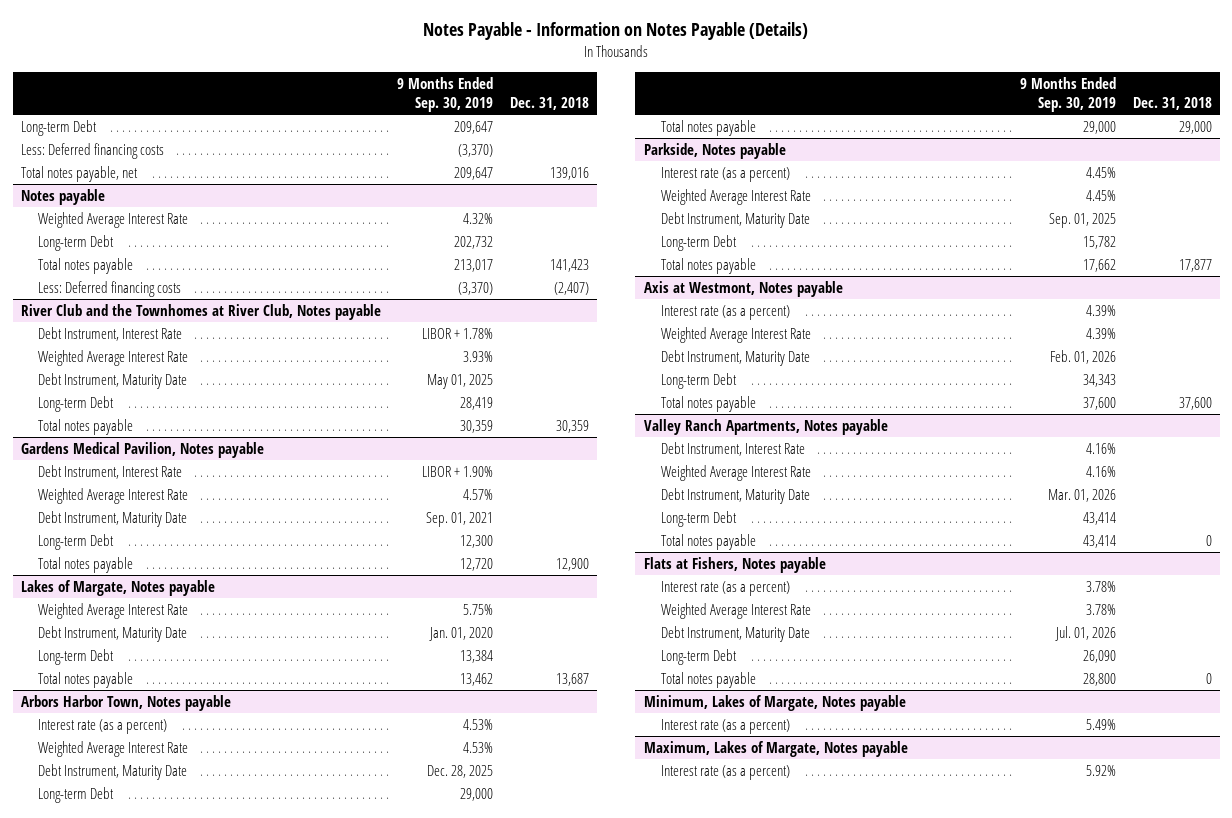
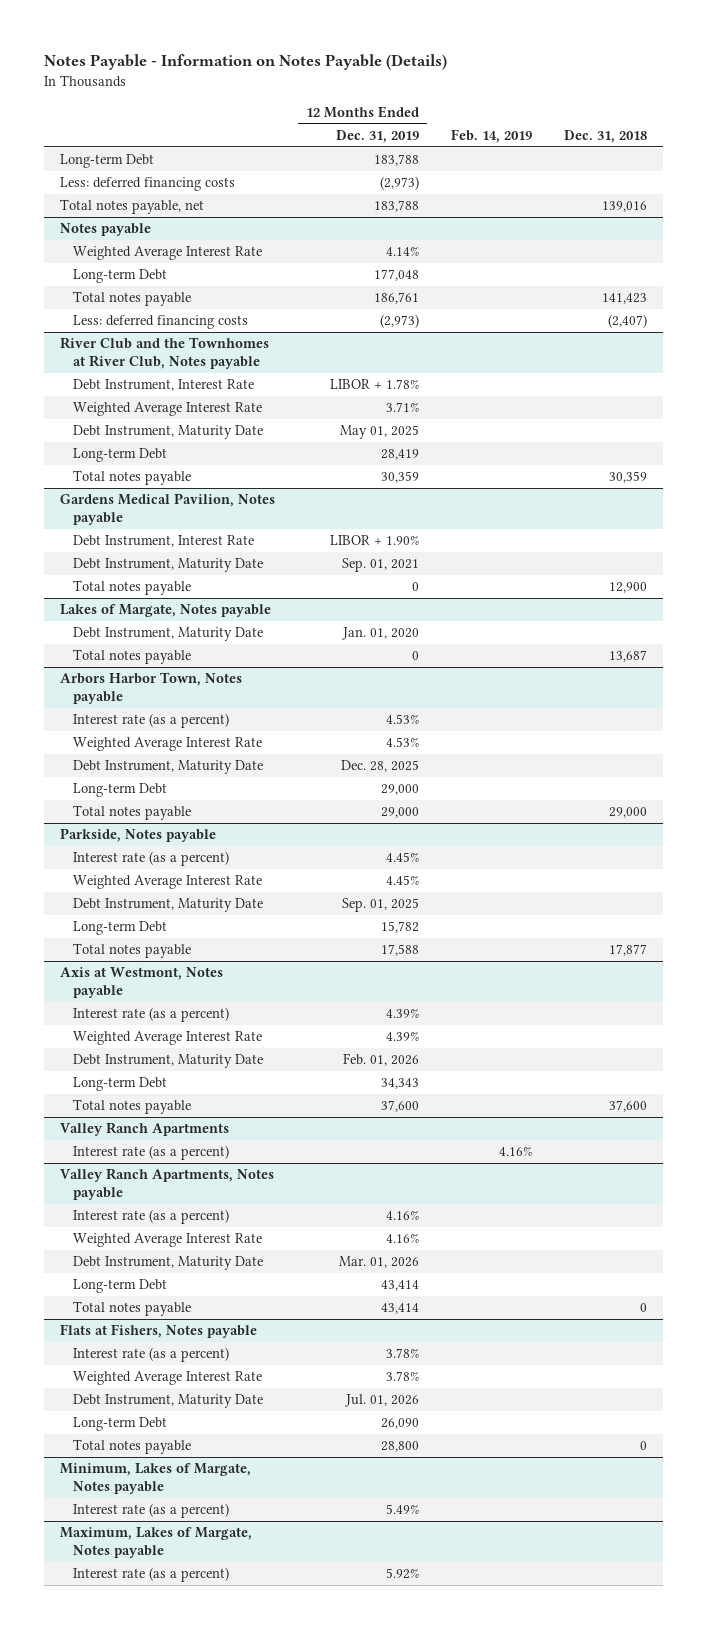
- | 9 Months Ended Sep. 30, 2019 | Dec. 31, 2018
+ | 12 Months Ended Dec. 31, 2019 | Feb. 14, 2019 | Dec. 31, 2018
- Less: Deferred financing costs | (3,370) |
+ Less: deferred financing costs | (2,973) | |
@ Notes payable
- Less: Deferred financing costs | (3,370) | (2,407)
+ Less: deferred financing costs | (2,973) | | (2,407)
@ Gardens Medical Pavilion, Notes payable
- Weighted Average Interest Rate | 4.57% |
- Long-term Debt | 12,300 |
@ Lakes of Margate, Notes payable
- Weighted Average Interest Rate | 5.75% |
- Long-term Debt | 13,384 |
+ Valley Ranch Apartments
+ Interest rate (as a percent) | | 4.16% |
@ Valley Ranch Apartments, Notes payable
- Debt Instrument, Interest Rate | 4.16% |
+ Interest rate (as a percent) | 4.16% | |

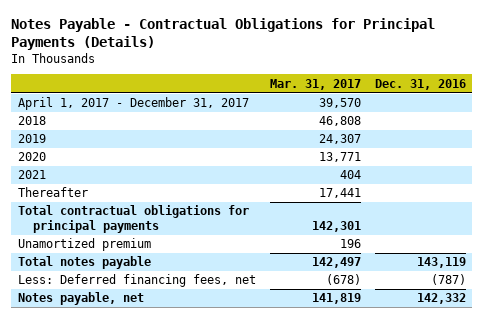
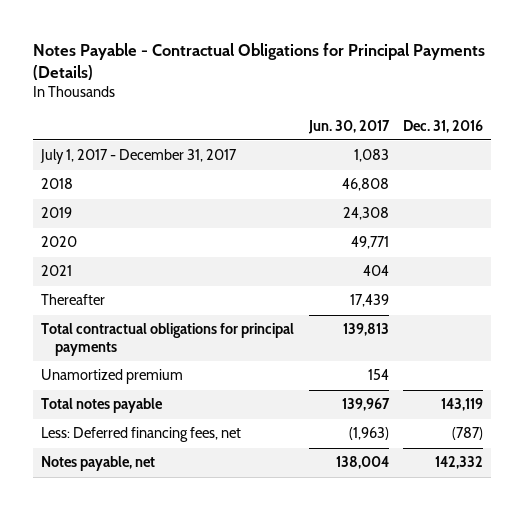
- | Mar. 31, 2017 | Dec. 31, 2016
+ | Jun. 30, 2017 | Dec. 31, 2016
- April 1, 2017 - December 31, 2017 | 39,570 |
+ July 1, 2017 - December 31, 2017 | 1,083 |

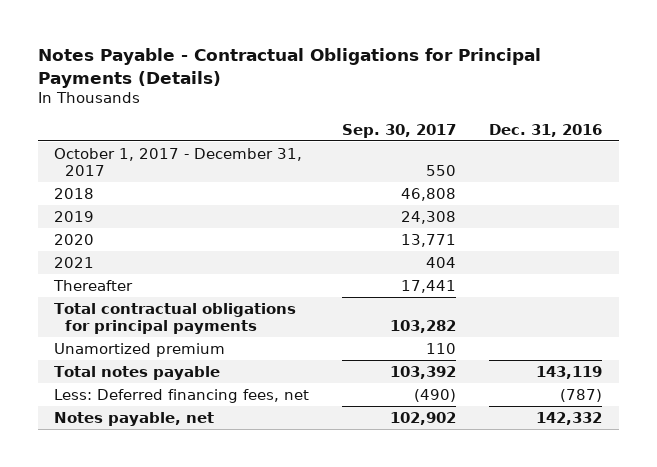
- | Jun. 30, 2017 | Dec. 31, 2016
+ | Sep. 30, 2017 | Dec. 31, 2016
- July 1, 2017 - December 31, 2017 | 1,083 |
+ October 1, 2017 - December 31, 2017 | 550 |

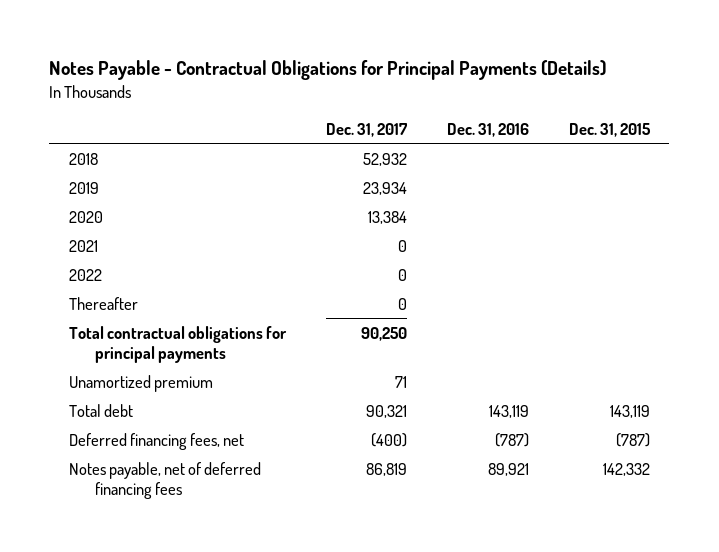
- | Sep. 30, 2017 | Dec. 31, 2016
+ | Dec. 31, 2017 | Dec. 31, 2016 | Dec. 31, 2015
- October 1, 2017 - December 31, 2017 | 550 |
+ 2022 | 0 | |
- Total notes payable | 103,392 | 143,119
- Less: Deferred financing fees, net | (490) | (787)
- Notes payable, net | 102,902 | 142,332
+ Total debt | 90,321 | 143,119 | 143,119
+ Deferred financing fees, net | (400) | (787) | (787)
+ Notes payable, net of deferred financing fees | 86,819 | 89,921 | 142,332

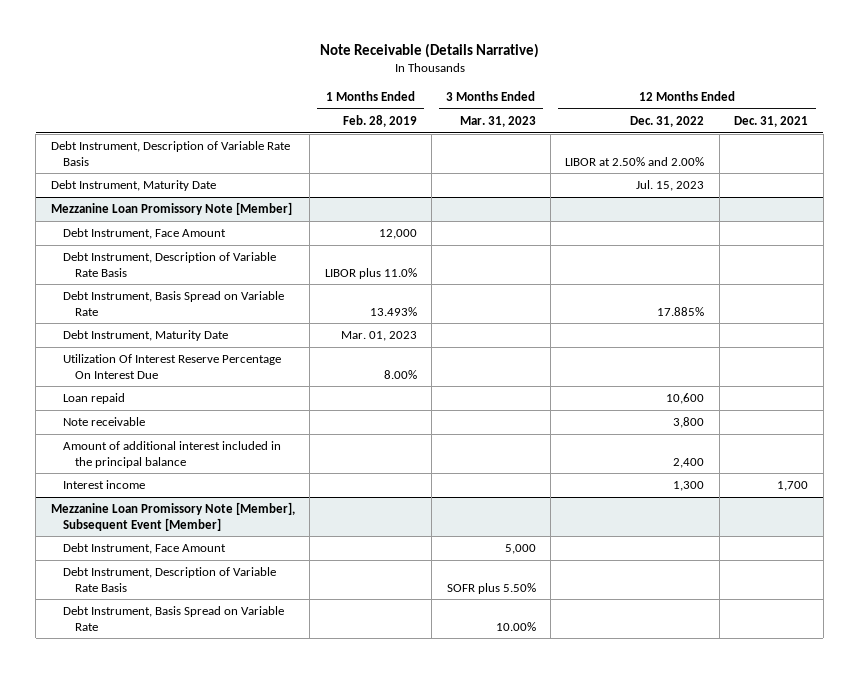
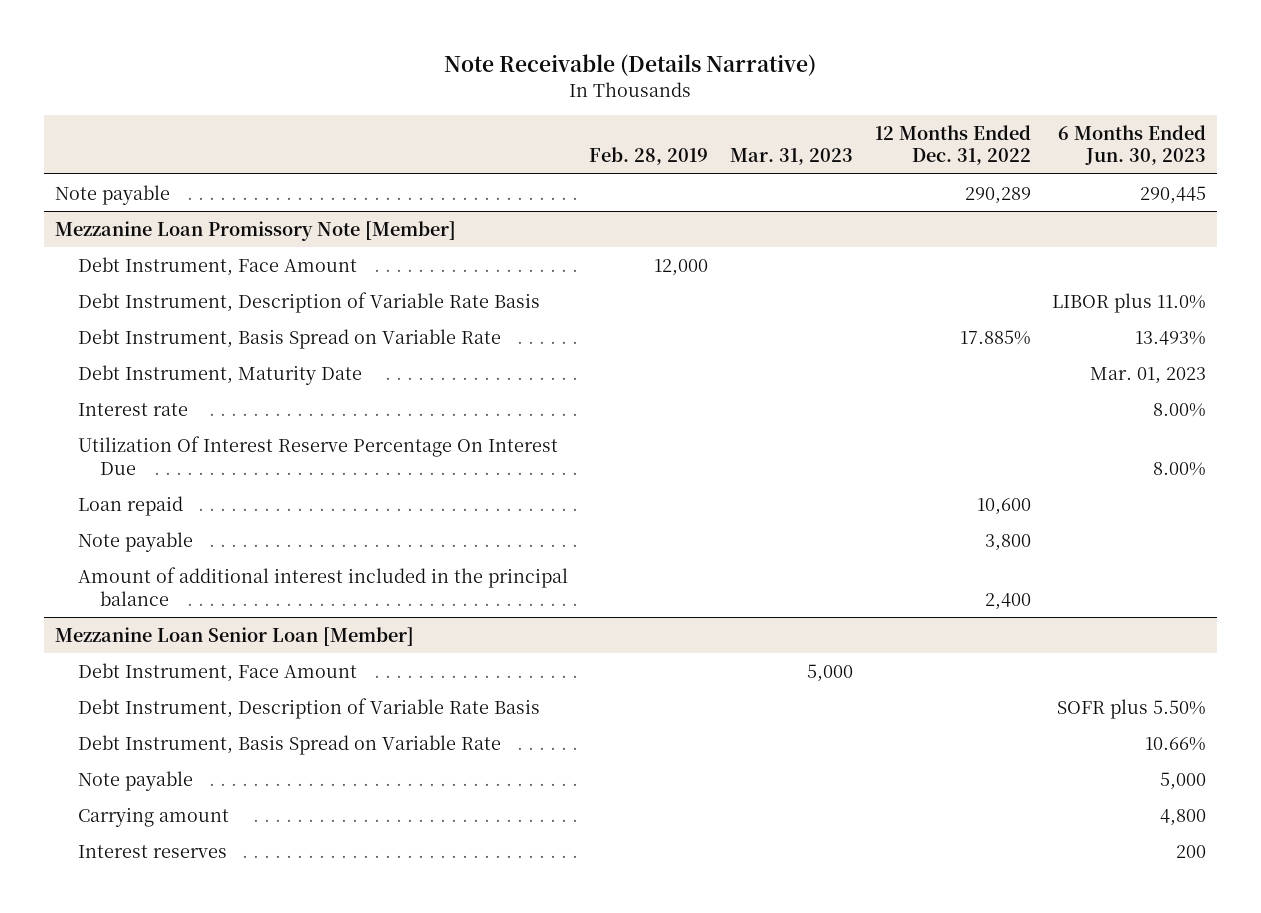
- | 1 Months Ended Feb. 28, 2019 | 3 Months Ended Mar. 31, 2023 | 12 Months Ended Dec. 31, 2022 | 12 Months Ended Dec. 31, 2021
+ | Feb. 28, 2019 | Mar. 31, 2023 | 12 Months Ended Dec. 31, 2022 | 6 Months Ended Jun. 30, 2023
- Debt Instrument, Description of Variable Rate Basis | | | LIBOR at 2.50% and 2.00% |
- Debt Instrument, Maturity Date | | | Jul. 15, 2023 |
+ Note payable | | | 290,289 | 290,445
@ Mezzanine Loan Promissory Note [Member]
+ Interest rate | | | | 8.00%
- Note receivable | | | 3,800 |
+ Note payable | | | 3,800 |
- Interest income | | | 1,300 | 1,700
- Mezzanine Loan Promissory Note [Member], Subsequent Event [Member]
- Debt Instrument, Face Amount | | 5,000 | |
- Debt Instrument, Description of Variable Rate Basis | | SOFR plus 5.50% | |
- Debt Instrument, Basis Spread on Variable Rate | | 10.00% | |
+ Mezzanine Loan Senior Loan [Member]
+ Debt Instrument, Face Amount | | 5,000 | |
+ Debt Instrument, Description of Variable Rate Basis | | | | SOFR plus 5.50%
+ Debt Instrument, Basis Spread on Variable Rate | | | | 10.66%
+ Note payable | | | | 5,000
+ Carrying amount | | | | 4,800
+ Interest reserves | | | | 200

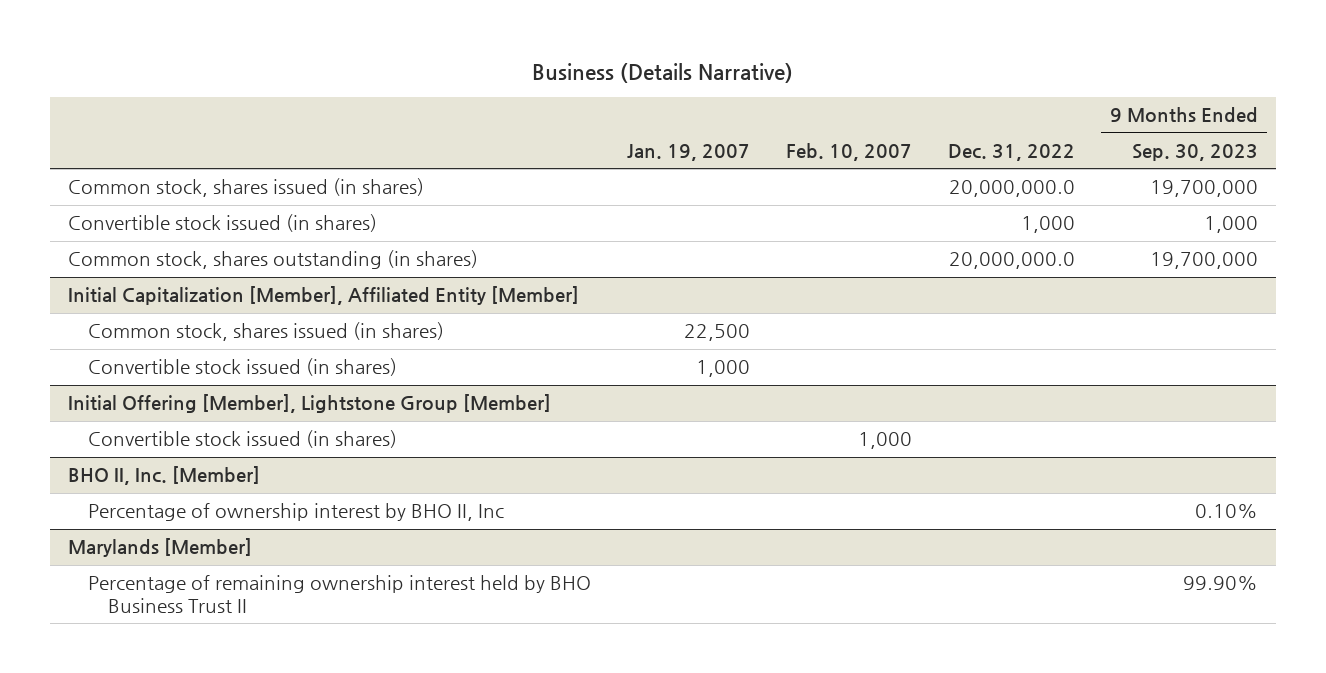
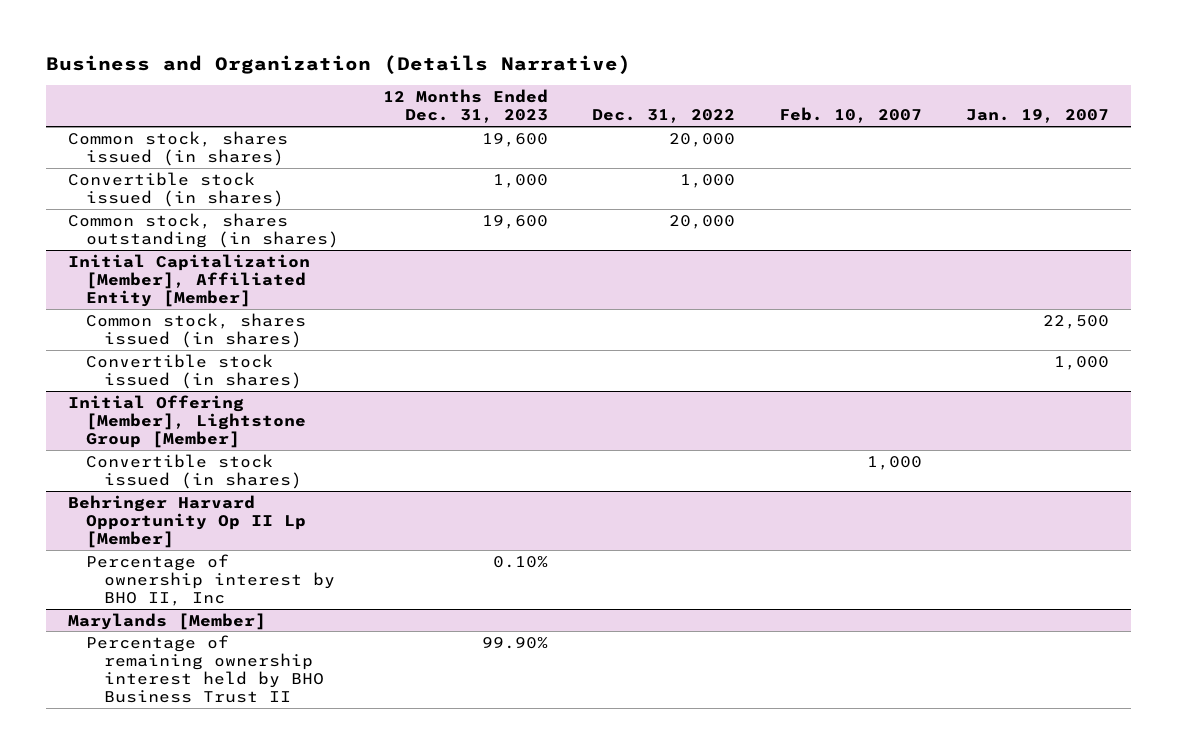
- Business (Details Narrative)
+ Business and Organization (Details Narrative)
- | Jan. 19, 2007 | Feb. 10, 2007 | Dec. 31, 2022 | 9 Months Ended Sep. 30, 2023
+ | 12 Months Ended Dec. 31, 2023 | Dec. 31, 2022 | Feb. 10, 2007 | Jan. 19, 2007
- Common stock, shares issued (in shares) | | | 20,000,000.0 | 19,700,000
+ Common stock, shares issued (in shares) | 19,600 | 20,000 | |
- Common stock, shares outstanding (in shares) | | | 20,000,000.0 | 19,700,000
+ Common stock, shares outstanding (in shares) | 19,600 | 20,000 | |
- BHO II, Inc. [Member]
+ Behringer Harvard Opportunity Op II Lp [Member]

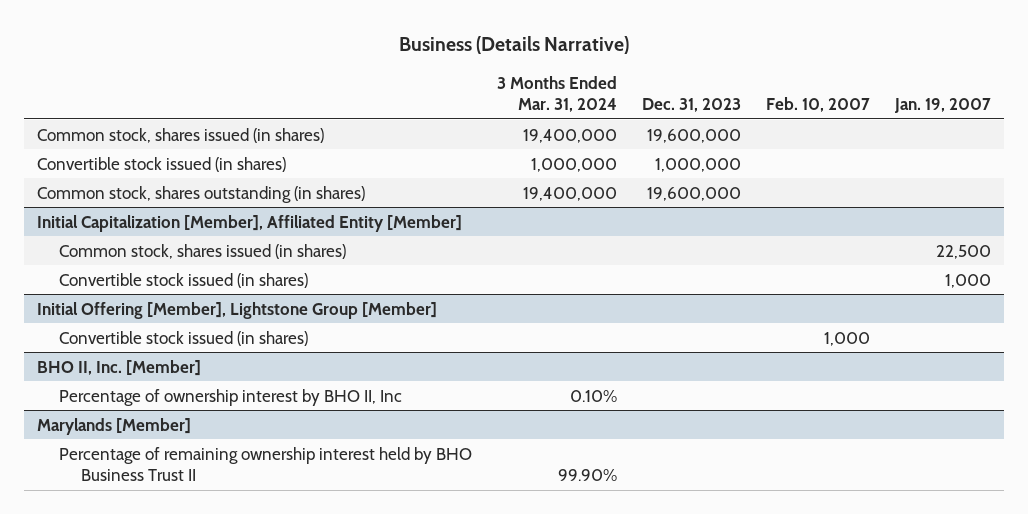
- Business and Organization (Details Narrative)
+ Business (Details Narrative)
- | 12 Months Ended Dec. 31, 2023 | Dec. 31, 2022 | Feb. 10, 2007 | Jan. 19, 2007
+ | 3 Months Ended Mar. 31, 2024 | Dec. 31, 2023 | Feb. 10, 2007 | Jan. 19, 2007
- Behringer Harvard Opportunity Op II Lp [Member]
+ BHO II, Inc. [Member]

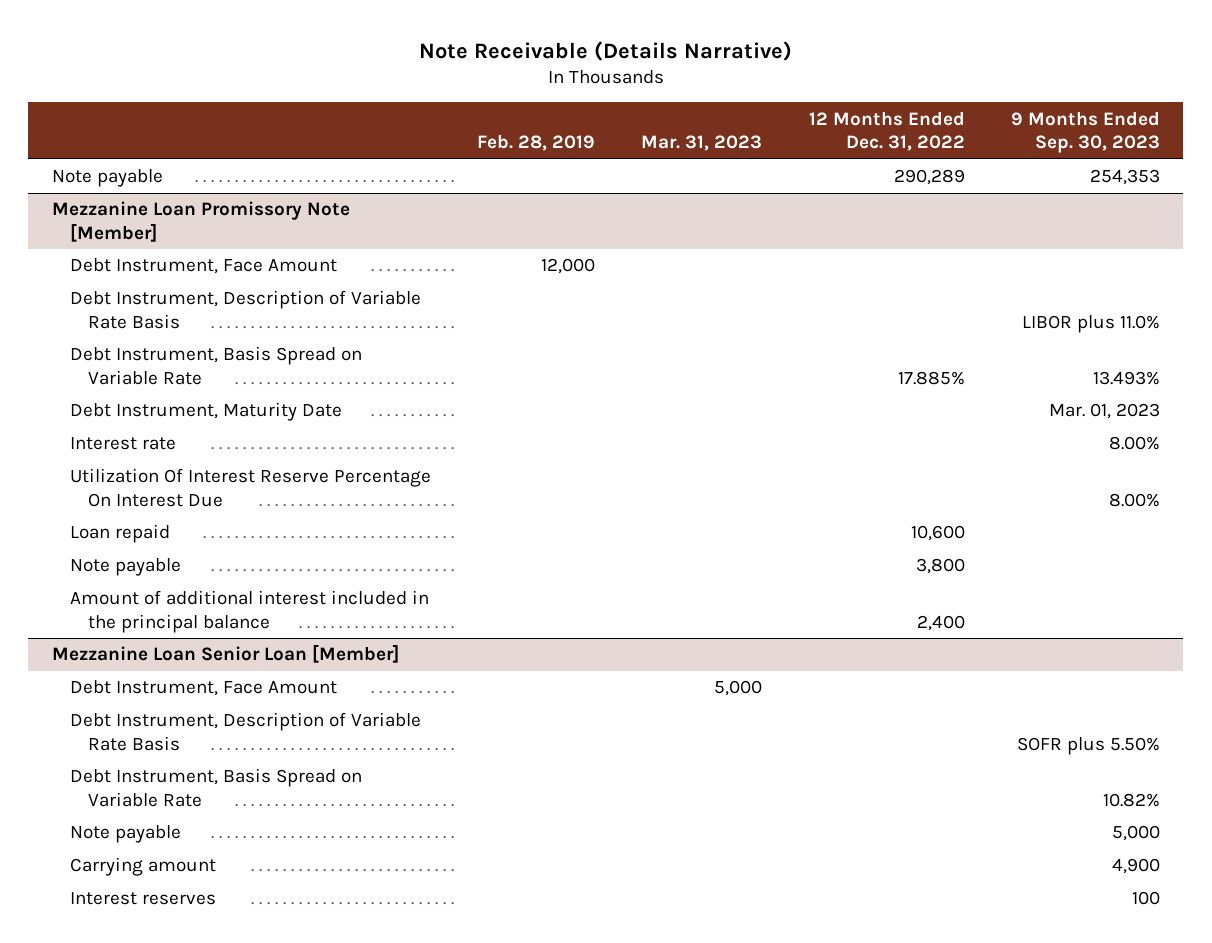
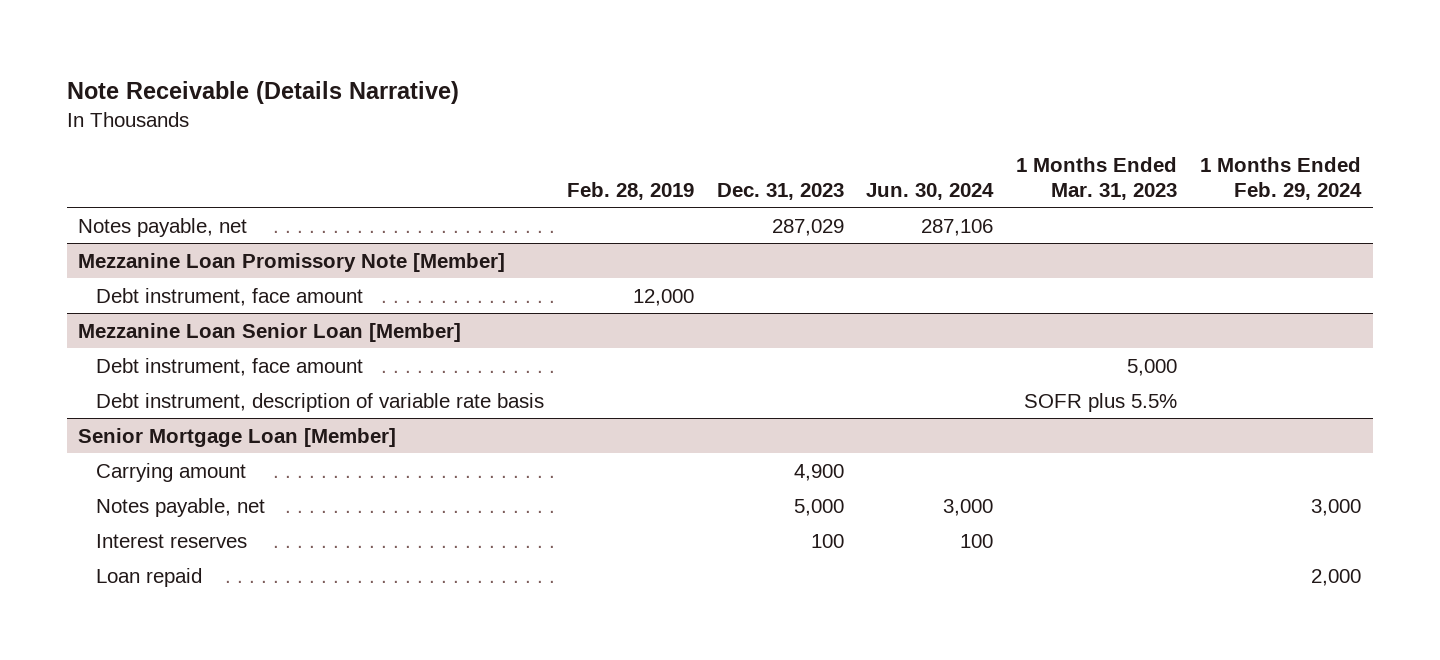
- | Feb. 28, 2019 | Mar. 31, 2023 | 12 Months Ended Dec. 31, 2022 | 9 Months Ended Sep. 30, 2023
+ | Feb. 28, 2019 | Dec. 31, 2023 | Jun. 30, 2024 | 1 Months Ended Mar. 31, 2023 | 1 Months Ended Feb. 29, 2024
- Note payable | | | 290,289 | 254,353
+ Notes payable, net | | 287,029 | 287,106 | |
@ Mezzanine Loan Promissory Note [Member]
- Debt Instrument, Face Amount | 12,000 | | |
- Debt Instrument, Description of Variable Rate Basis | | | | LIBOR plus 11.0%
- Debt Instrument, Basis Spread on Variable Rate | | | 17.885% | 13.493%
- Debt Instrument, Maturity Date | | | | Mar. 01, 2023
- Interest rate | | | | 8.00%
- Utilization Of Interest Reserve Percentage On Interest Due | | | | 8.00%
- Loan repaid | | | 10,600 |
- Note payable | | | 3,800 |
- Amount of additional interest included in the principal balance | | | 2,400 |
+ Debt instrument, face amount | 12,000 | | | |
@ Mezzanine Loan Senior Loan [Member]
- Debt Instrument, Face Amount | | 5,000 | |
- Debt Instrument, Description of Variable Rate Basis | | | | SOFR plus 5.50%
- Debt Instrument, Basis Spread on Variable Rate | | | | 10.82%
- Note payable | | | | 5,000
- Carrying amount | | | | 4,900
- Interest reserves | | | | 100
+ Debt instrument, face amount | | | | 5,000 |
+ Debt instrument, description of variable rate basis | | | | SOFR plus 5.5% |
+ Senior Mortgage Loan [Member]
+ Carrying amount | | 4,900 | | |
+ Notes payable, net | | 5,000 | 3,000 | | 3,000
+ Interest reserves | | 100 | 100 | |
+ Loan repaid | | | | | 2,000

